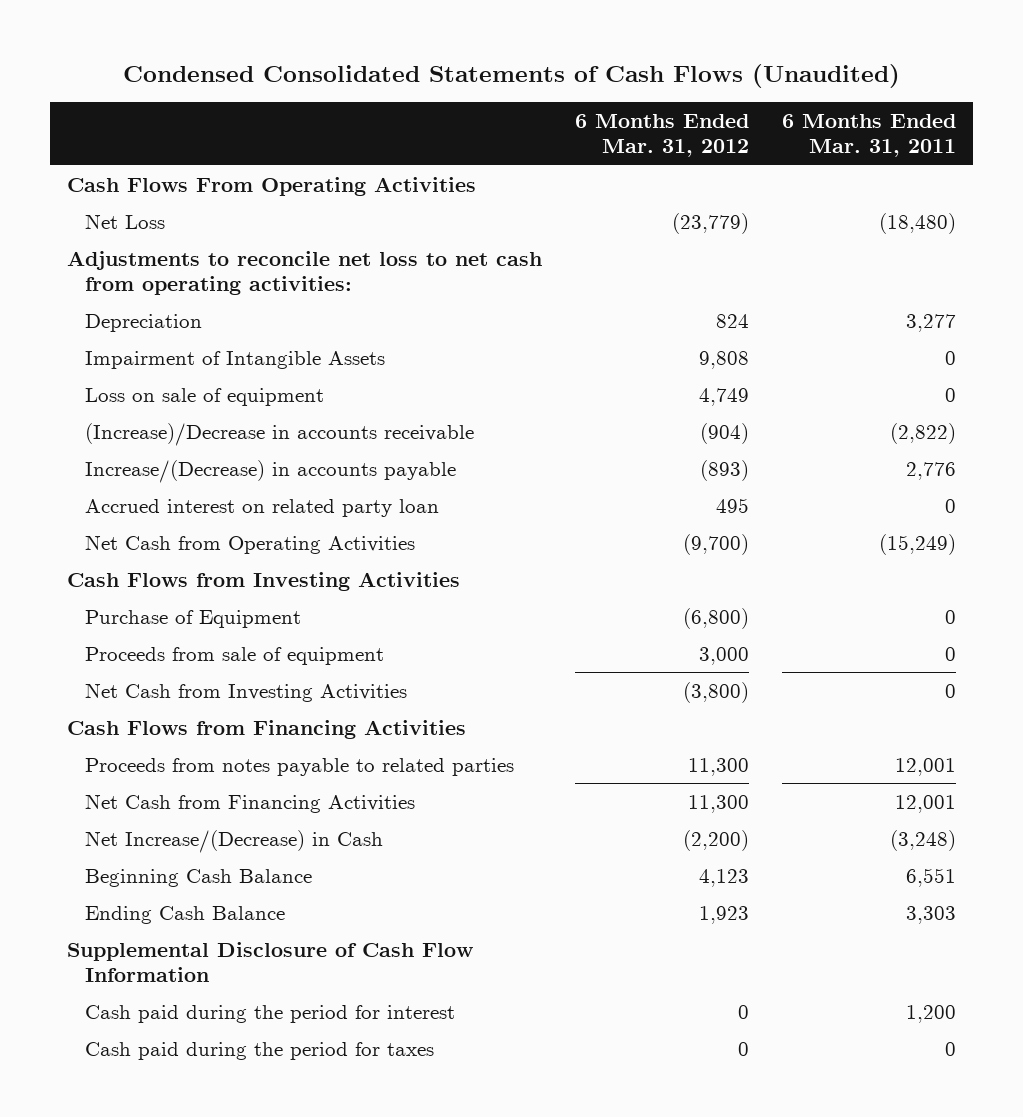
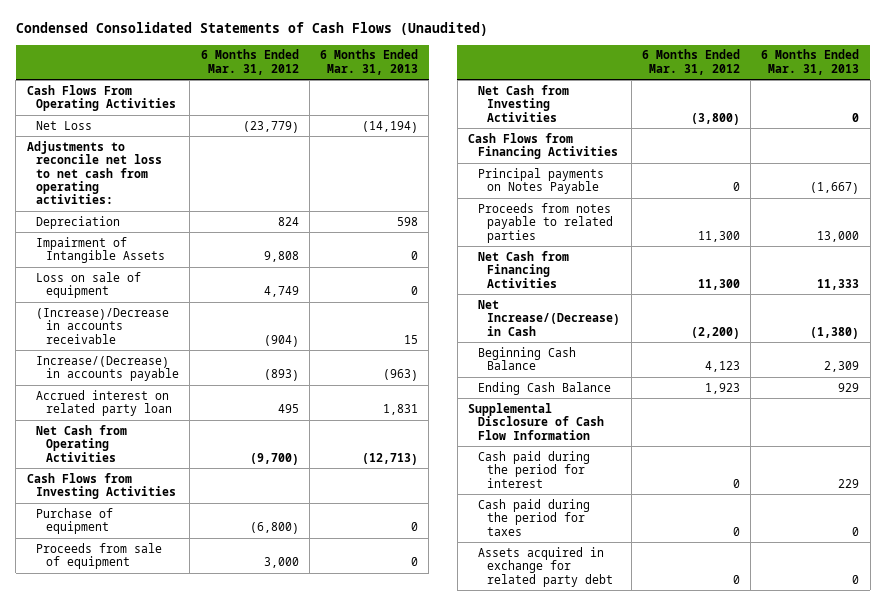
- | 6 Months Ended Mar. 31, 2012 | 6 Months Ended Mar. 31, 2011
+ | 6 Months Ended Mar. 31, 2012 | 6 Months Ended Mar. 31, 2013
- Purchase of Equipment | (6,800) | 0
+ Purchase of equipment | (6,800) | 0
+ Principal payments on Notes Payable | 0 | (1,667)
+ Assets acquired in exchange for related party debt | 0 | 0

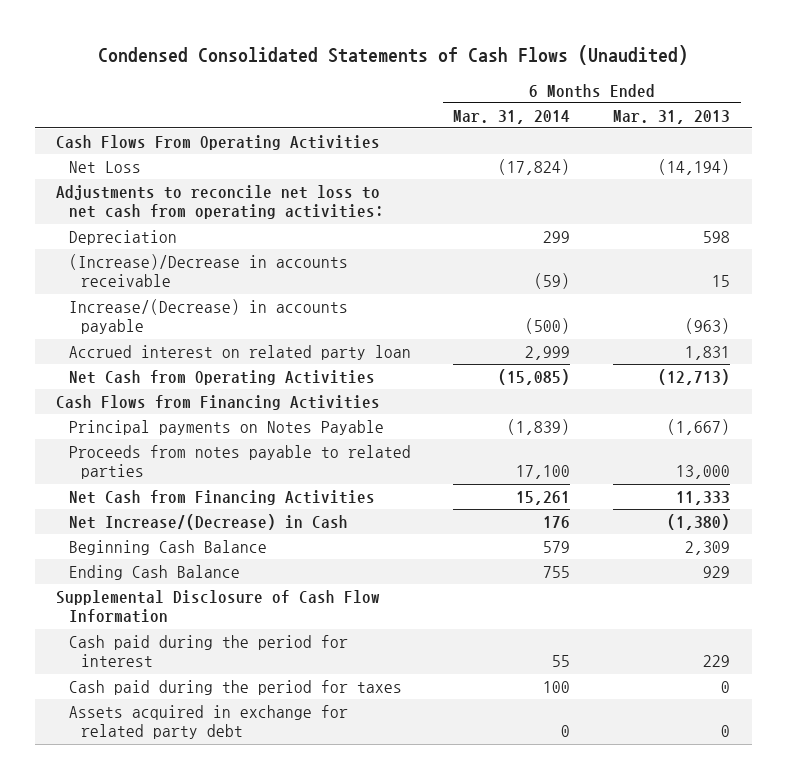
- | 6 Months Ended Mar. 31, 2012 | 6 Months Ended Mar. 31, 2013
+ | 6 Months Ended Mar. 31, 2014 | 6 Months Ended Mar. 31, 2013
- Impairment of Intangible Assets | 9,808 | 0
- Loss on sale of equipment | 4,749 | 0
- Cash Flows from Investing Activities
- Purchase of equipment | (6,800) | 0
- Proceeds from sale of equipment | 3,000 | 0
- Net Cash from Investing Activities | (3,800) | 0

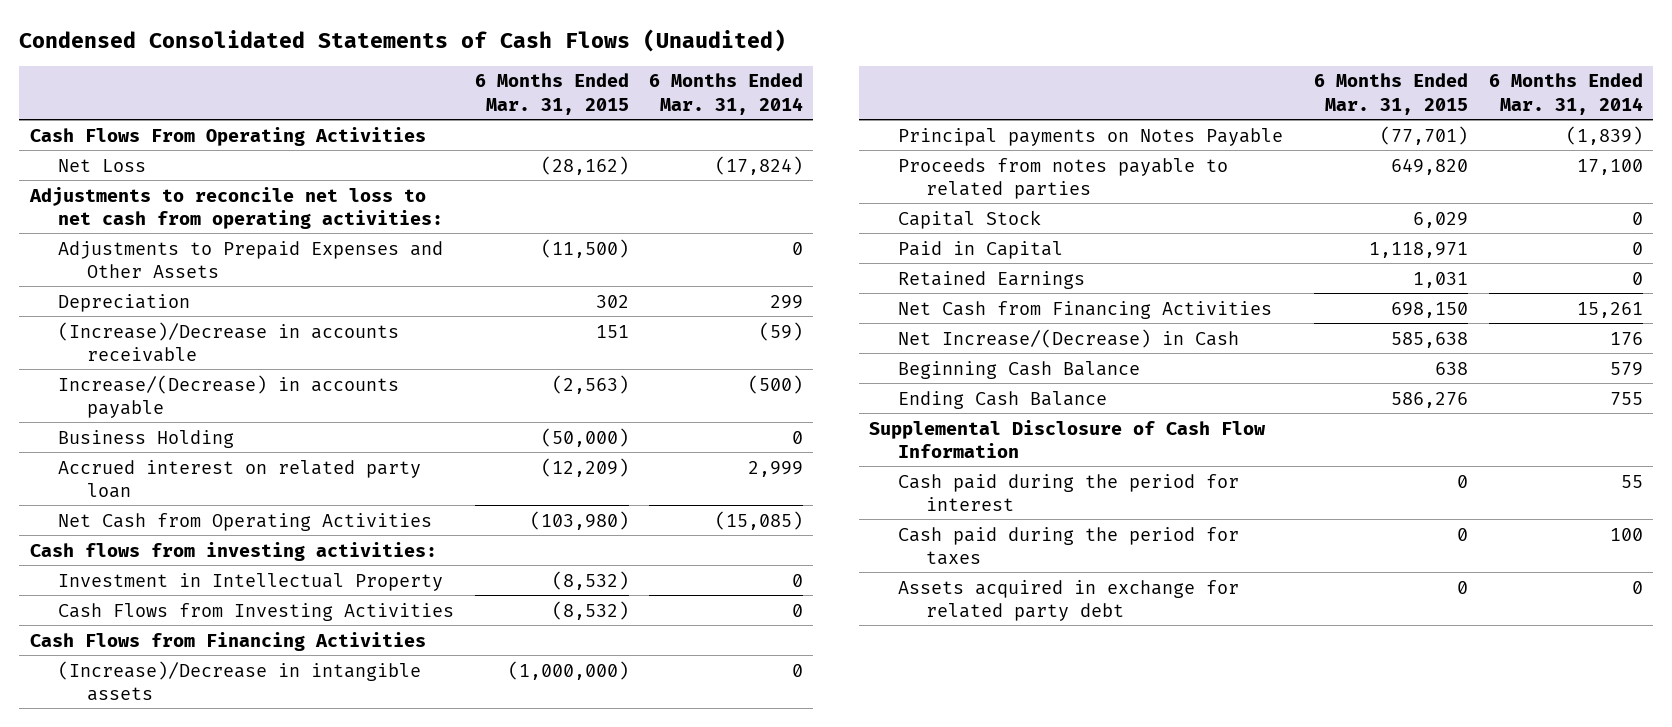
- | 6 Months Ended Mar. 31, 2014 | 6 Months Ended Mar. 31, 2013
+ | 6 Months Ended Mar. 31, 2015 | 6 Months Ended Mar. 31, 2014
+ Adjustments to Prepaid Expenses and Other Assets | (11,500) | 0
+ Business Holding | (50,000) | 0
+ Cash flows from investing activities:
+ Investment in Intellectual Property | (8,532) | 0
+ Cash Flows from Investing Activities | (8,532) | 0
+ (Increase)/Decrease in intangible assets | (1,000,000) | 0
+ Capital Stock | 6,029 | 0
+ Paid in Capital | 1,118,971 | 0
+ Retained Earnings | 1,031 | 0

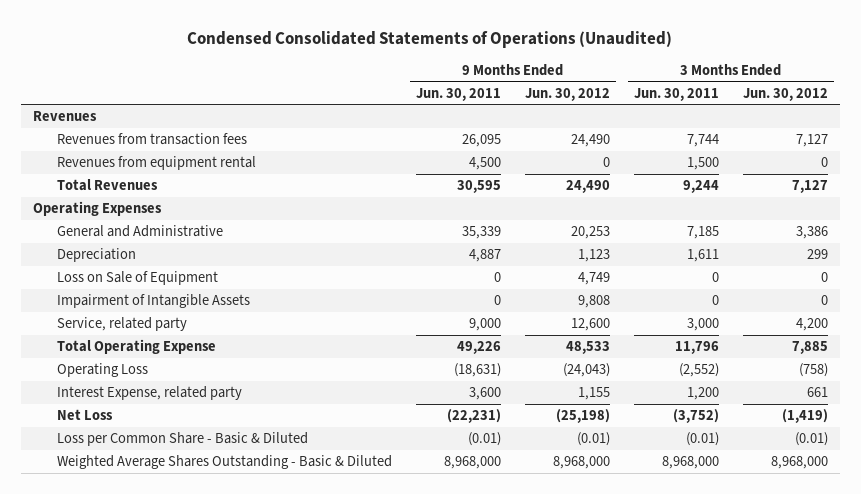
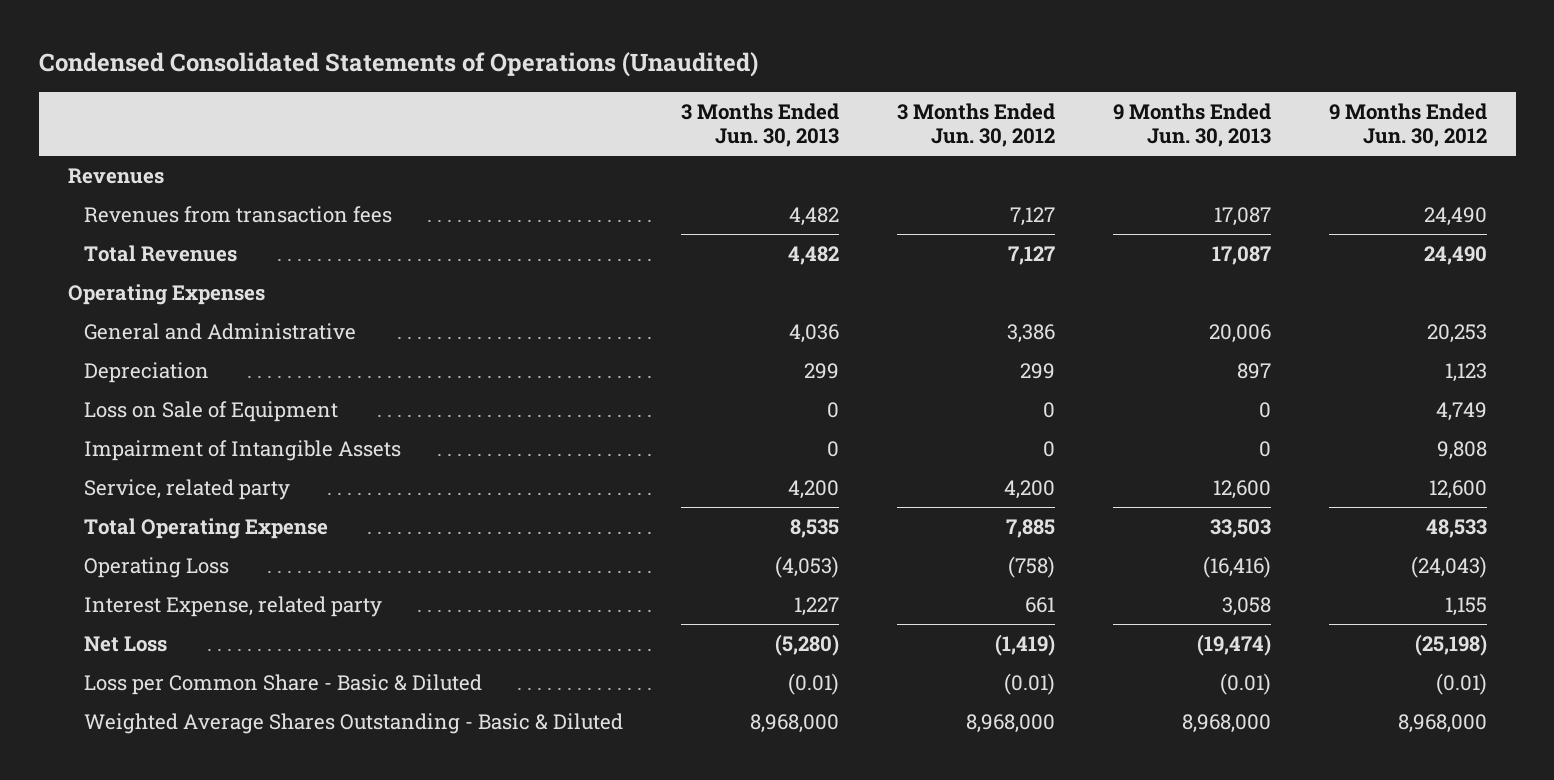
- | 9 Months Ended Jun. 30, 2011 | 9 Months Ended Jun. 30, 2012 | 3 Months Ended Jun. 30, 2011 | 3 Months Ended Jun. 30, 2012
+ | 3 Months Ended Jun. 30, 2013 | 3 Months Ended Jun. 30, 2012 | 9 Months Ended Jun. 30, 2013 | 9 Months Ended Jun. 30, 2012
- Revenues from equipment rental | 4,500 | 0 | 1,500 | 0

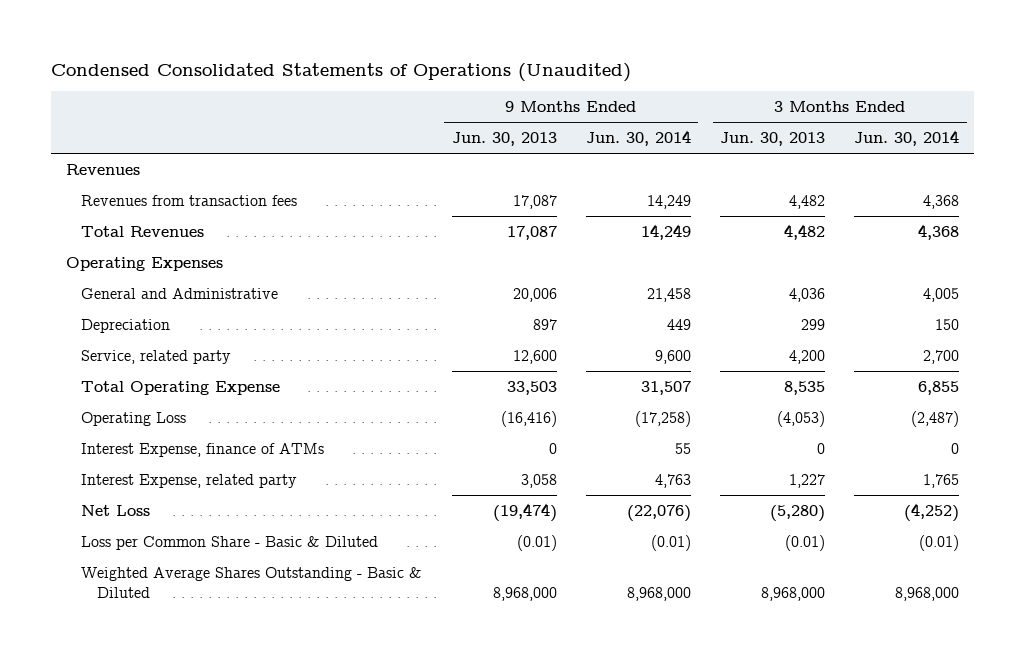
- | 3 Months Ended Jun. 30, 2013 | 3 Months Ended Jun. 30, 2012 | 9 Months Ended Jun. 30, 2013 | 9 Months Ended Jun. 30, 2012
+ | 9 Months Ended Jun. 30, 2013 | 9 Months Ended Jun. 30, 2014 | 3 Months Ended Jun. 30, 2013 | 3 Months Ended Jun. 30, 2014
- Loss on Sale of Equipment | 0 | 0 | 0 | 4,749
- Impairment of Intangible Assets | 0 | 0 | 0 | 9,808
+ Interest Expense, finance of ATMs | 0 | 55 | 0 | 0

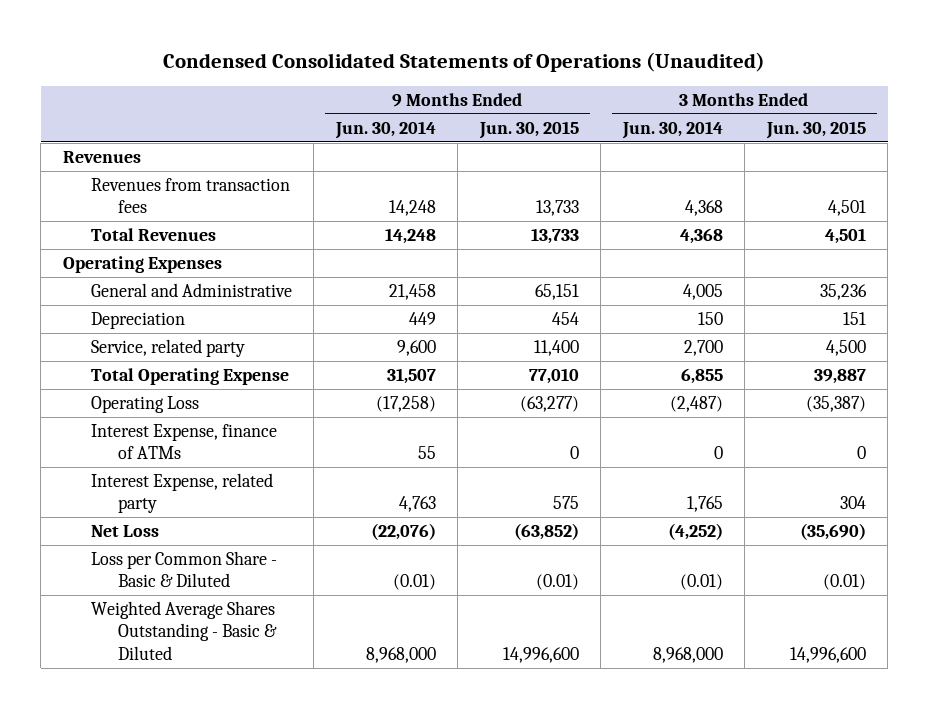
- | 9 Months Ended Jun. 30, 2013 | 9 Months Ended Jun. 30, 2014 | 3 Months Ended Jun. 30, 2013 | 3 Months Ended Jun. 30, 2014
+ | 9 Months Ended Jun. 30, 2014 | 9 Months Ended Jun. 30, 2015 | 3 Months Ended Jun. 30, 2014 | 3 Months Ended Jun. 30, 2015
- Revenues from transaction fees | 17,087 | 14,249 | 4,482 | 4,368
- Total Revenues | 17,087 | 14,249 | 4,482 | 4,368
+ Revenues from transaction fees | 14,248 | 13,733 | 4,368 | 4,501
+ Total Revenues | 14,248 | 13,733 | 4,368 | 4,501

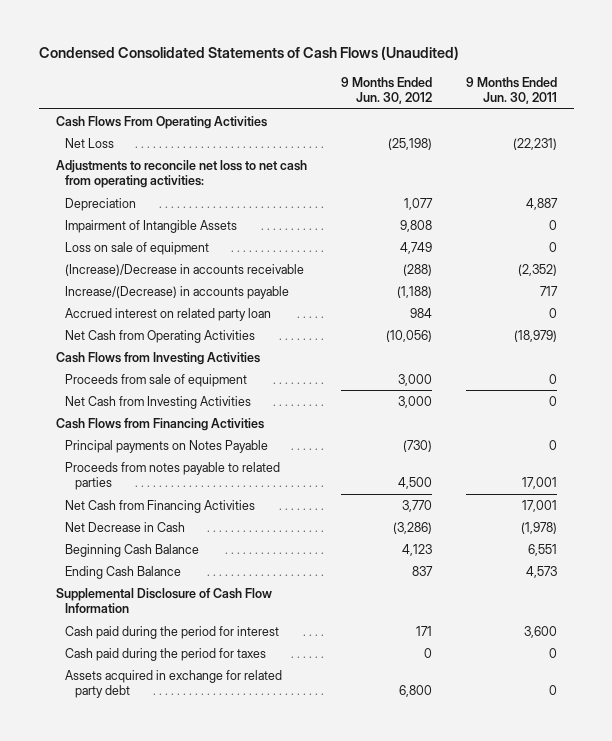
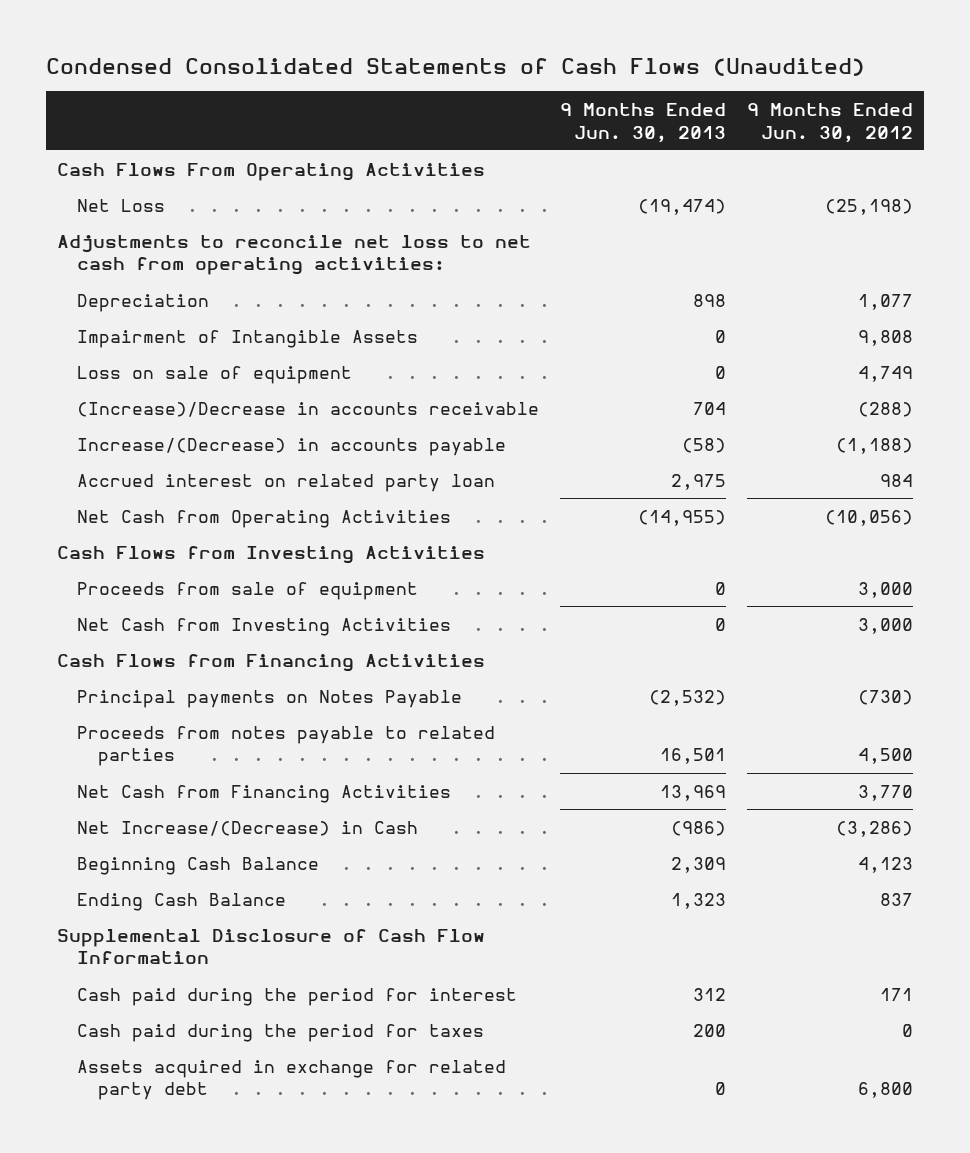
- | 9 Months Ended Jun. 30, 2012 | 9 Months Ended Jun. 30, 2011
+ | 9 Months Ended Jun. 30, 2013 | 9 Months Ended Jun. 30, 2012
- Net Decrease in Cash | (3,286) | (1,978)
+ Net Increase/(Decrease) in Cash | (986) | (3,286)

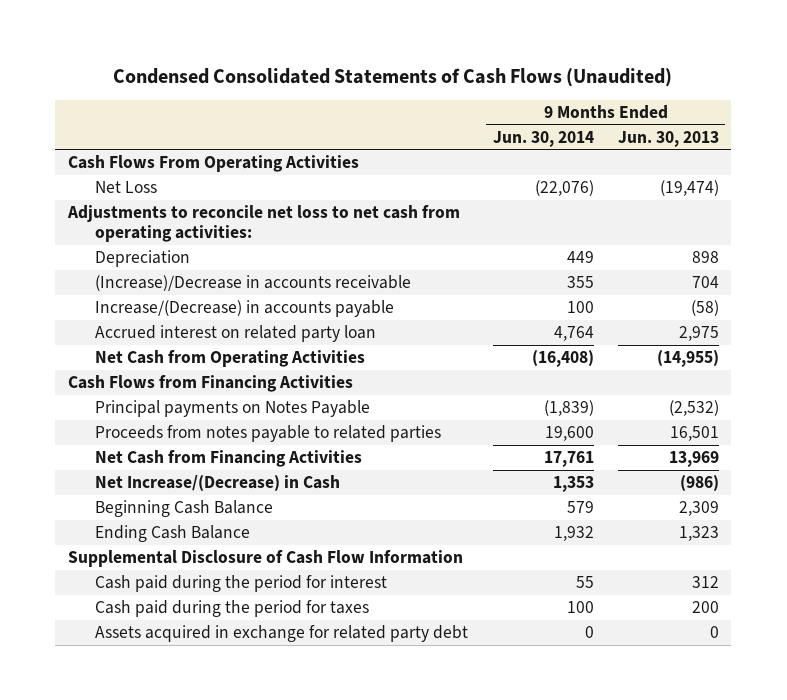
- | 9 Months Ended Jun. 30, 2013 | 9 Months Ended Jun. 30, 2012
+ | 9 Months Ended Jun. 30, 2014 | 9 Months Ended Jun. 30, 2013
- Impairment of Intangible Assets | 0 | 9,808
- Loss on sale of equipment | 0 | 4,749
- Cash Flows from Investing Activities
- Proceeds from sale of equipment | 0 | 3,000
- Net Cash from Investing Activities | 0 | 3,000

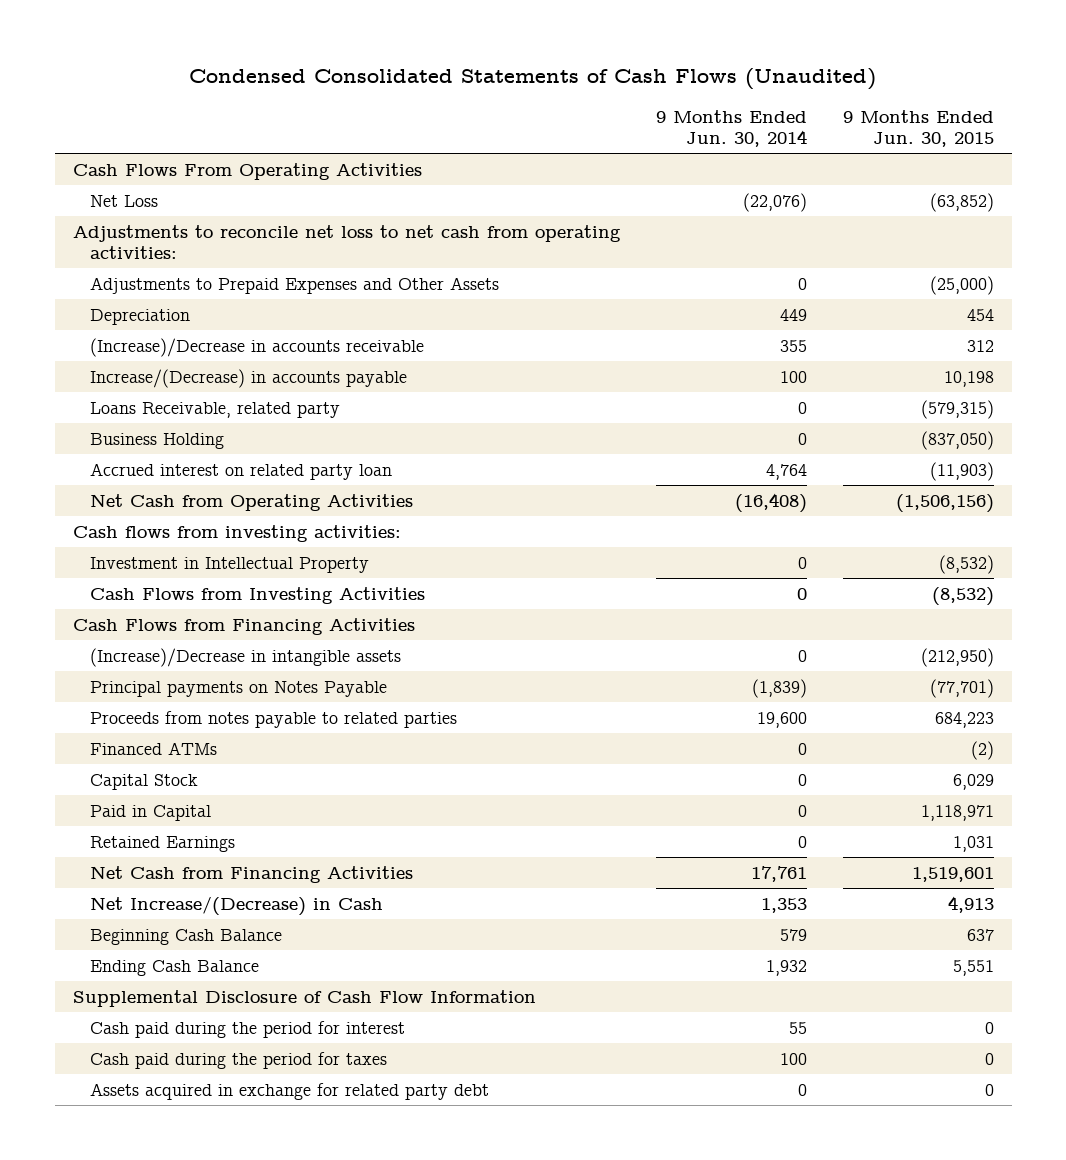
- | 9 Months Ended Jun. 30, 2014 | 9 Months Ended Jun. 30, 2013
+ | 9 Months Ended Jun. 30, 2014 | 9 Months Ended Jun. 30, 2015
+ Adjustments to Prepaid Expenses and Other Assets | 0 | (25,000)
+ Loans Receivable, related party | 0 | (579,315)
+ Business Holding | 0 | (837,050)
+ Cash flows from investing activities:
+ Investment in Intellectual Property | 0 | (8,532)
+ Cash Flows from Investing Activities | 0 | (8,532)
+ (Increase)/Decrease in intangible assets | 0 | (212,950)
+ Financed ATMs | 0 | (2)
+ Capital Stock | 0 | 6,029
+ Paid in Capital | 0 | 1,118,971
+ Retained Earnings | 0 | 1,031

